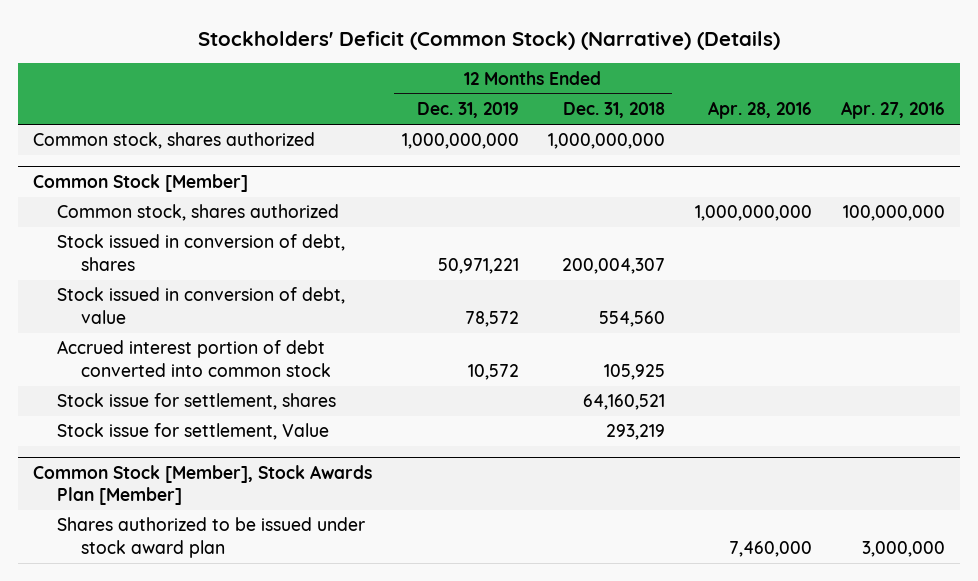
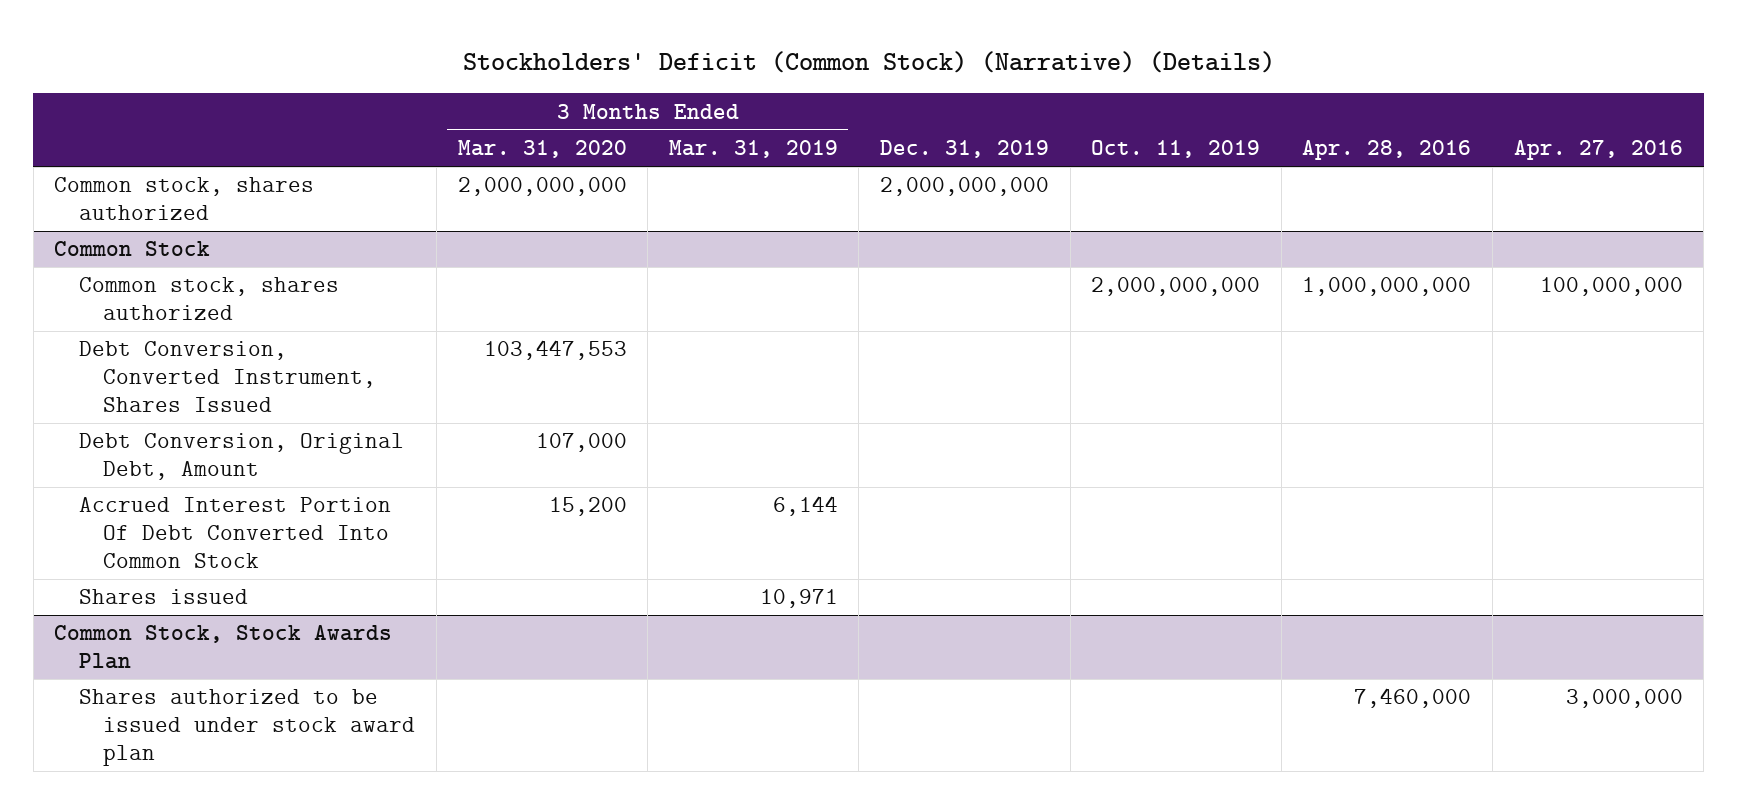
- | 12 Months Ended Dec. 31, 2019 | 12 Months Ended Dec. 31, 2018 | Apr. 28, 2016 | Apr. 27, 2016
+ | 3 Months Ended Mar. 31, 2020 | 3 Months Ended Mar. 31, 2019 | Dec. 31, 2019 | Oct. 11, 2019 | Apr. 28, 2016 | Apr. 27, 2016
- Common Stock [Member]
+ Common Stock
- Stock issued in conversion of debt, shares | 50,971,221 | 200,004,307 | |
- Stock issued in conversion of debt, value | 78,572 | 554,560 | |
- Accrued interest portion of debt converted into common stock | 10,572 | 105,925 | |
- Stock issue for settlement, shares | | 64,160,521 | |
- Stock issue for settlement, Value | | 293,219 | |
- Common Stock [Member], Stock Awards Plan [Member]
+ Debt Conversion, Converted Instrument, Shares Issued | 103,447,553 | | | | |
+ Debt Conversion, Original Debt, Amount | 107,000 | | | | |
+ Accrued Interest Portion Of Debt Converted Into Common Stock | 15,200 | 6,144 | | | |
+ Shares issued | | 10,971 | | | |
+ Common Stock, Stock Awards Plan

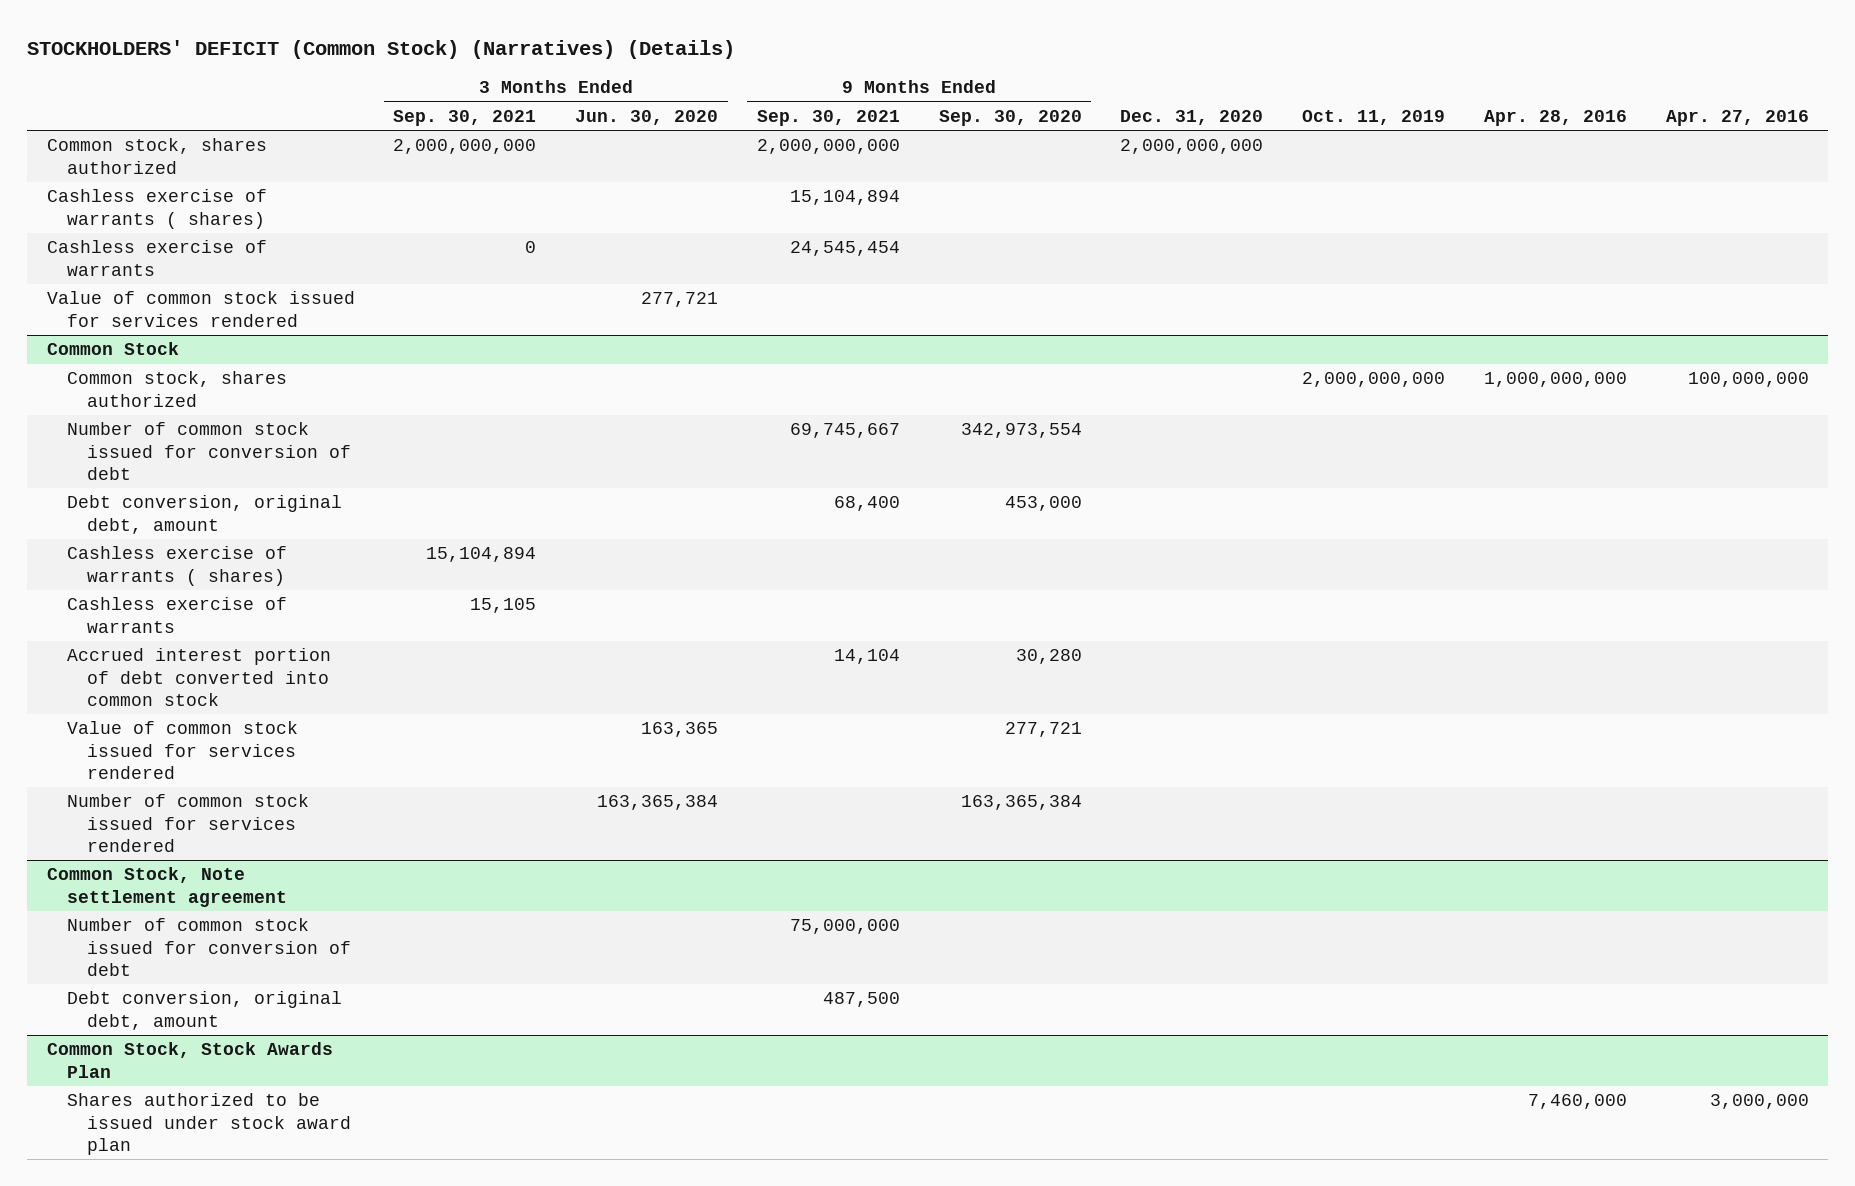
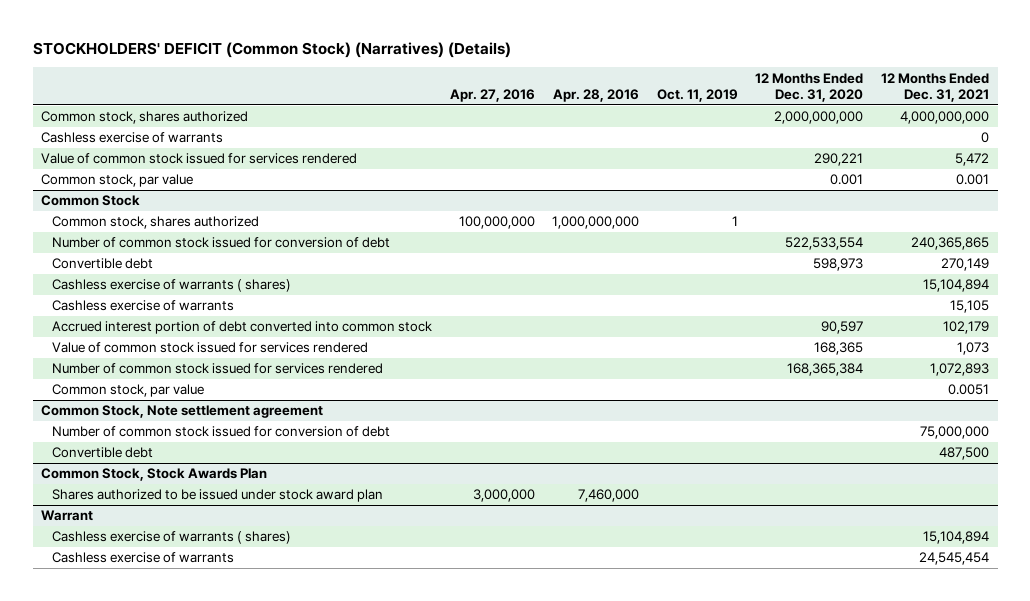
- | 3 Months Ended Sep. 30, 2021 | 3 Months Ended Jun. 30, 2020 | 9 Months Ended Sep. 30, 2021 | 9 Months Ended Sep. 30, 2020 | Dec. 31, 2020 | Oct. 11, 2019 | Apr. 28, 2016 | Apr. 27, 2016
+ | Apr. 27, 2016 | Apr. 28, 2016 | Oct. 11, 2019 | 12 Months Ended Dec. 31, 2020 | 12 Months Ended Dec. 31, 2021
- Cashless exercise of warrants ( shares) | | | 15,104,894 | | | | |
+ Common stock, par value | | | | 0.001 | 0.001
@ Common Stock
- Common stock, shares authorized | | | | | | 2,000,000,000 | 1,000,000,000 | 100,000,000
+ Common stock, shares authorized | 100,000,000 | 1,000,000,000 | 1 | |
- Debt conversion, original debt, amount | | | 68,400 | 453,000 | | | |
+ Convertible debt | | | | 598,973 | 270,149
+ Common stock, par value | | | | | 0.0051
@ Common Stock, Note settlement agreement
- Debt conversion, original debt, amount | | | 487,500 | | | | |
+ Convertible debt | | | | | 487,500
+ Warrant
+ Cashless exercise of warrants ( shares) | | | | | 15,104,894
+ Cashless exercise of warrants | | | | | 24,545,454

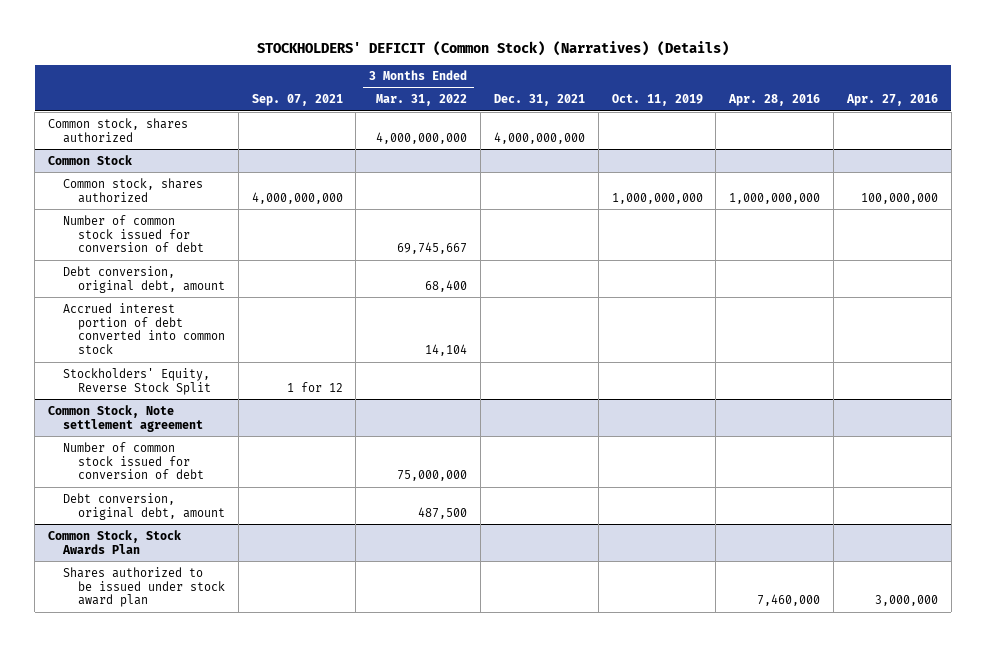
- | Apr. 27, 2016 | Apr. 28, 2016 | Oct. 11, 2019 | 12 Months Ended Dec. 31, 2020 | 12 Months Ended Dec. 31, 2021
+ | Sep. 07, 2021 | 3 Months Ended Mar. 31, 2022 | Dec. 31, 2021 | Oct. 11, 2019 | Apr. 28, 2016 | Apr. 27, 2016
- Cashless exercise of warrants | | | | | 0
- Value of common stock issued for services rendered | | | | 290,221 | 5,472
- Common stock, par value | | | | 0.001 | 0.001
@ Common Stock
- Common stock, shares authorized | 100,000,000 | 1,000,000,000 | 1 | |
+ Common stock, shares authorized | 4,000,000,000 | | | 1,000,000,000 | 1,000,000,000 | 100,000,000
- Convertible debt | | | | 598,973 | 270,149
- Cashless exercise of warrants ( shares) | | | | | 15,104,894
- Cashless exercise of warrants | | | | | 15,105
+ Debt conversion, original debt, amount | | 68,400 | | | |
- Value of common stock issued for services rendered | | | | 168,365 | 1,073
- Number of common stock issued for services rendered | | | | 168,365,384 | 1,072,893
- Common stock, par value | | | | | 0.0051
+ Stockholders' Equity, Reverse Stock Split | 1 for 12 | | | | |
@ Common Stock, Note settlement agreement
- Convertible debt | | | | | 487,500
+ Debt conversion, original debt, amount | | 487,500 | | | |
- Warrant
- Cashless exercise of warrants ( shares) | | | | | 15,104,894
- Cashless exercise of warrants | | | | | 24,545,454

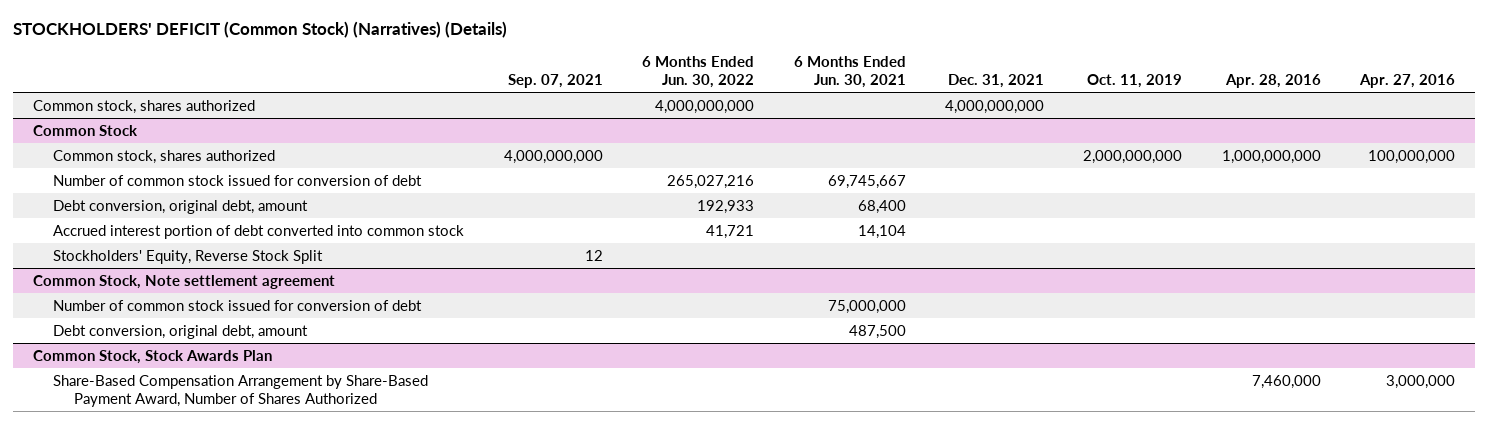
- | Sep. 07, 2021 | 3 Months Ended Mar. 31, 2022 | Dec. 31, 2021 | Oct. 11, 2019 | Apr. 28, 2016 | Apr. 27, 2016
+ | Sep. 07, 2021 | 6 Months Ended Jun. 30, 2022 | 6 Months Ended Jun. 30, 2021 | Dec. 31, 2021 | Oct. 11, 2019 | Apr. 28, 2016 | Apr. 27, 2016
@ Common Stock
- Common stock, shares authorized | 4,000,000,000 | | | 1,000,000,000 | 1,000,000,000 | 100,000,000
+ Common stock, shares authorized | 4,000,000,000 | | | | 2,000,000,000 | 1,000,000,000 | 100,000,000
- Stockholders' Equity, Reverse Stock Split | 1 for 12 | | | | |
+ Stockholders' Equity, Reverse Stock Split | 12 | | | | | |
@ Common Stock, Stock Awards Plan
- Shares authorized to be issued under stock award plan | | | | | 7,460,000 | 3,000,000
+ Share-Based Compensation Arrangement by Share-Based Payment Award, Number of Shares Authorized | | | | | | 7,460,000 | 3,000,000

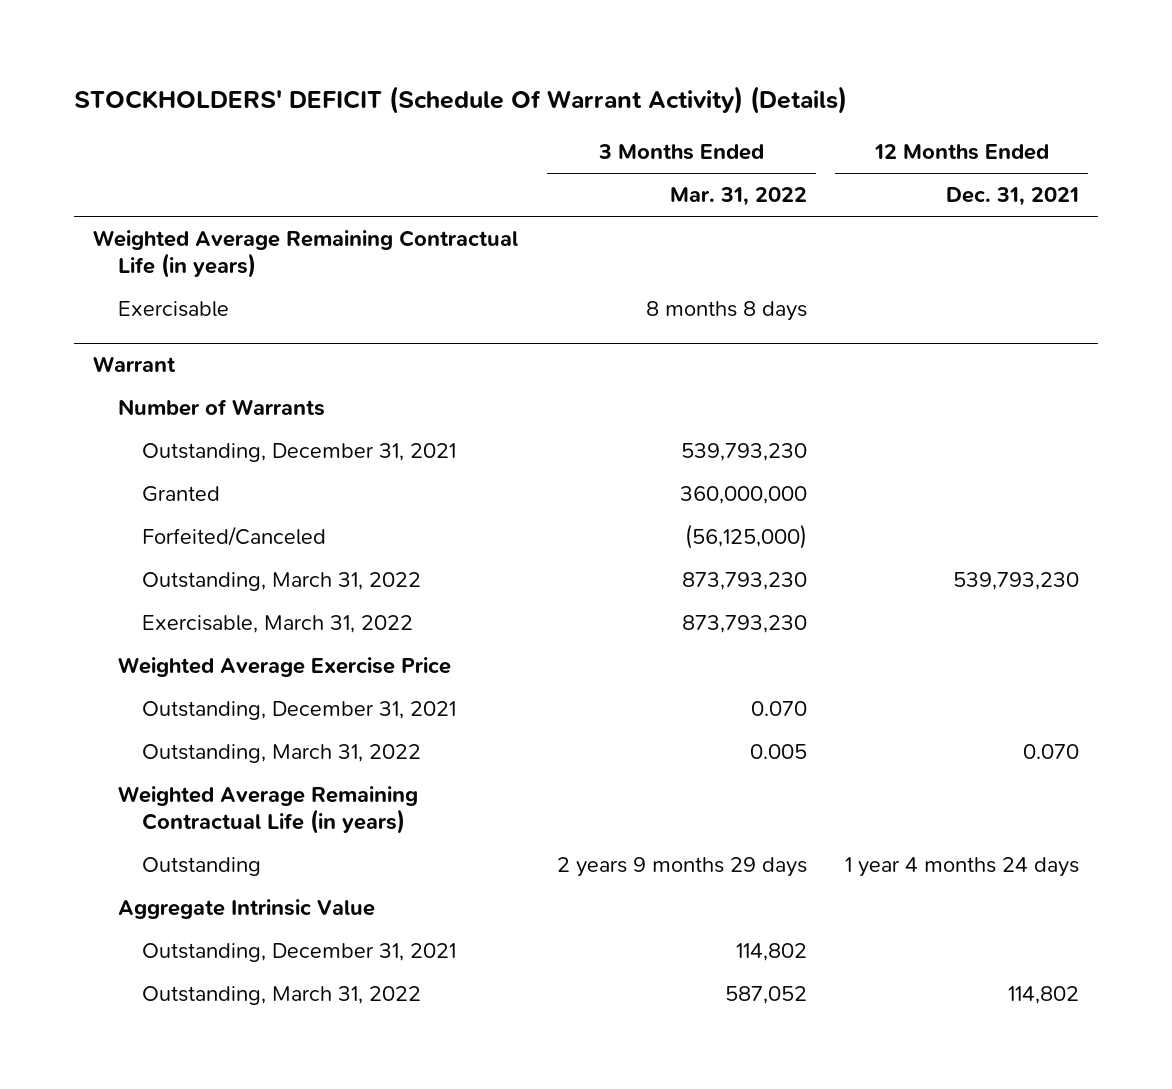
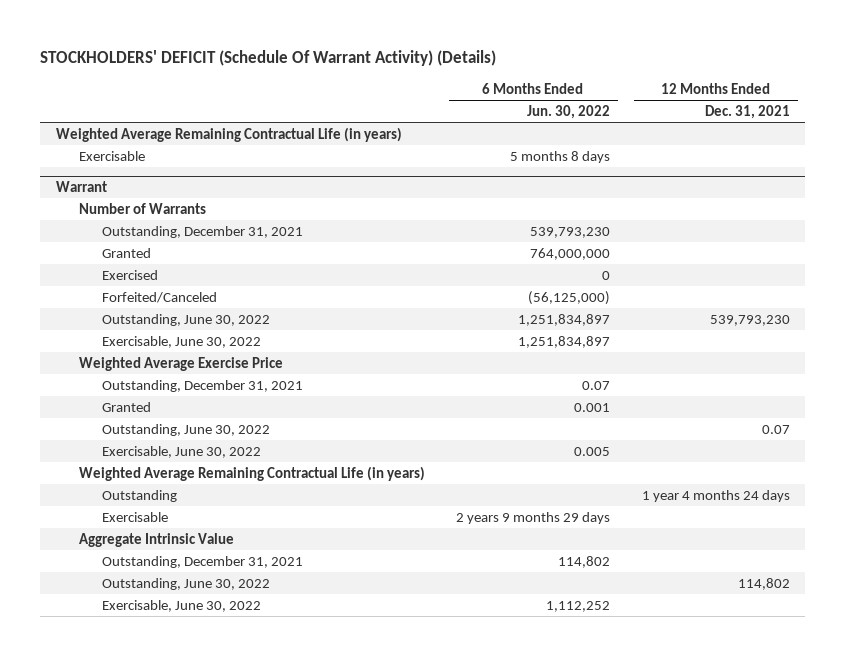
- | 3 Months Ended Mar. 31, 2022 | 12 Months Ended Dec. 31, 2021
+ | 6 Months Ended Jun. 30, 2022 | 12 Months Ended Dec. 31, 2021
@ Warrant
+ Exercised | 0 |
- Outstanding, March 31, 2022 | 873,793,230 | 539,793,230
- Exercisable, March 31, 2022 | 873,793,230 |
+ Outstanding, June 30, 2022 | 1,251,834,897 | 539,793,230
+ Exercisable, June 30, 2022 | 1,251,834,897 |
- Outstanding, March 31, 2022 | 0.005 | 0.070
+ Granted | 0.001 |
+ Outstanding, June 30, 2022 | | 0.07
+ Exercisable, June 30, 2022 | 0.005 |
+ Exercisable | 2 years 9 months 29 days |
- Outstanding, March 31, 2022 | 587,052 | 114,802
+ Outstanding, June 30, 2022 | | 114,802
+ Exercisable, June 30, 2022 | 1,112,252 |

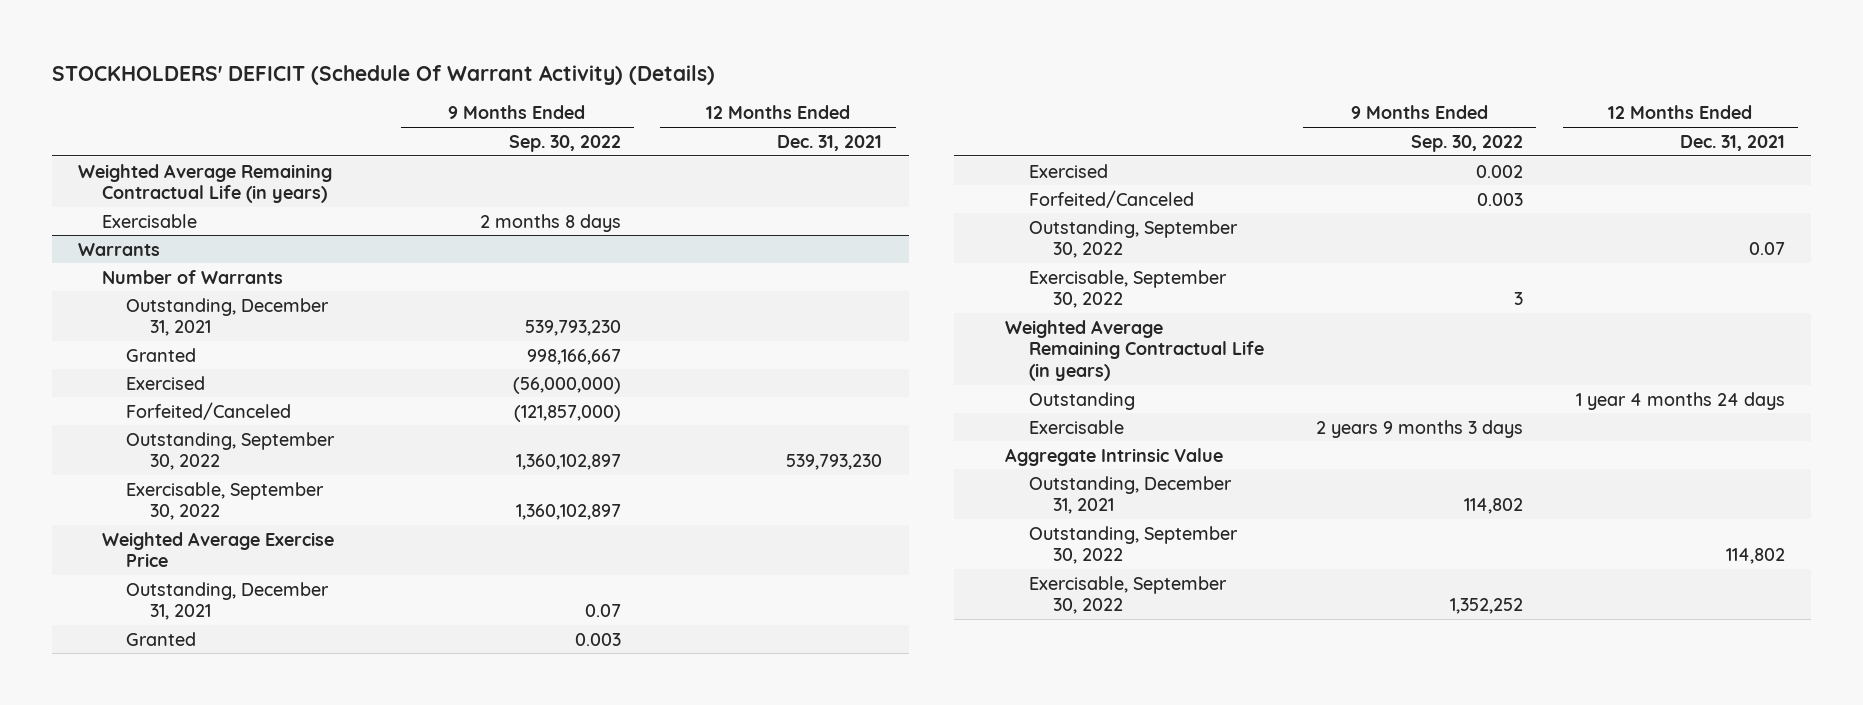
- | 6 Months Ended Jun. 30, 2022 | 12 Months Ended Dec. 31, 2021
+ | 9 Months Ended Sep. 30, 2022 | 12 Months Ended Dec. 31, 2021
- Warrant
+ Warrants
- Outstanding, June 30, 2022 | 1,251,834,897 | 539,793,230
- Exercisable, June 30, 2022 | 1,251,834,897 |
+ Outstanding, September 30, 2022 | 1,360,102,897 | 539,793,230
+ Exercisable, September 30, 2022 | 1,360,102,897 |
- Outstanding, June 30, 2022 | | 0.07
- Exercisable, June 30, 2022 | 0.005 |
+ Exercised | 0.002 |
+ Forfeited/Canceled | 0.003 |
+ Outstanding, September 30, 2022 | | 0.07
+ Exercisable, September 30, 2022 | 3 |
- Outstanding, June 30, 2022 | | 114,802
- Exercisable, June 30, 2022 | 1,112,252 |
+ Outstanding, September 30, 2022 | | 114,802
+ Exercisable, September 30, 2022 | 1,352,252 |

